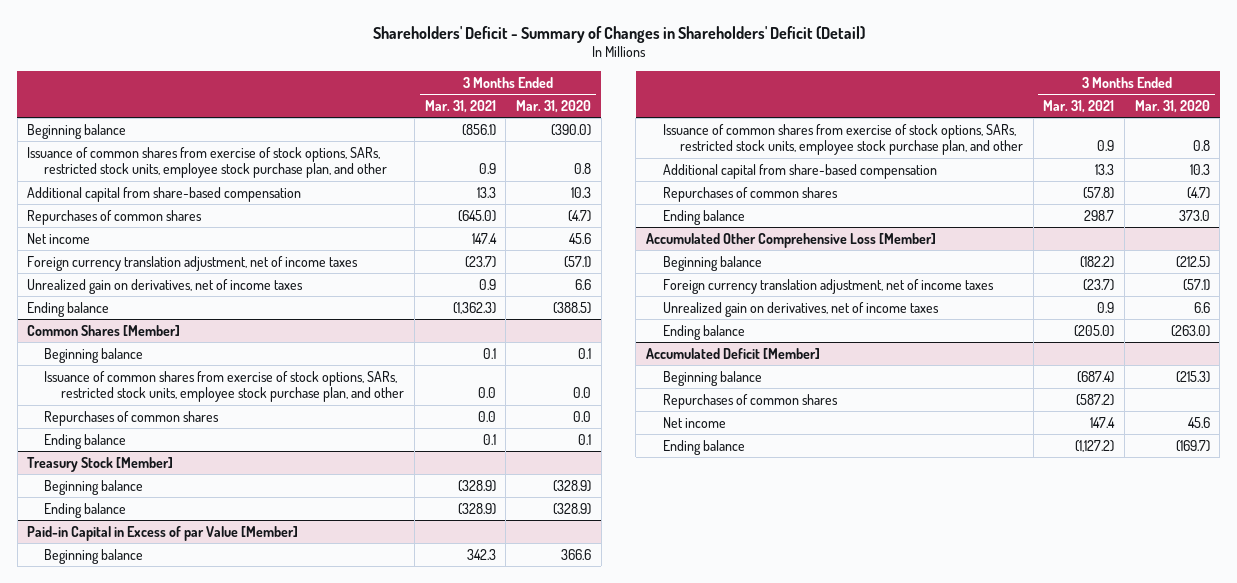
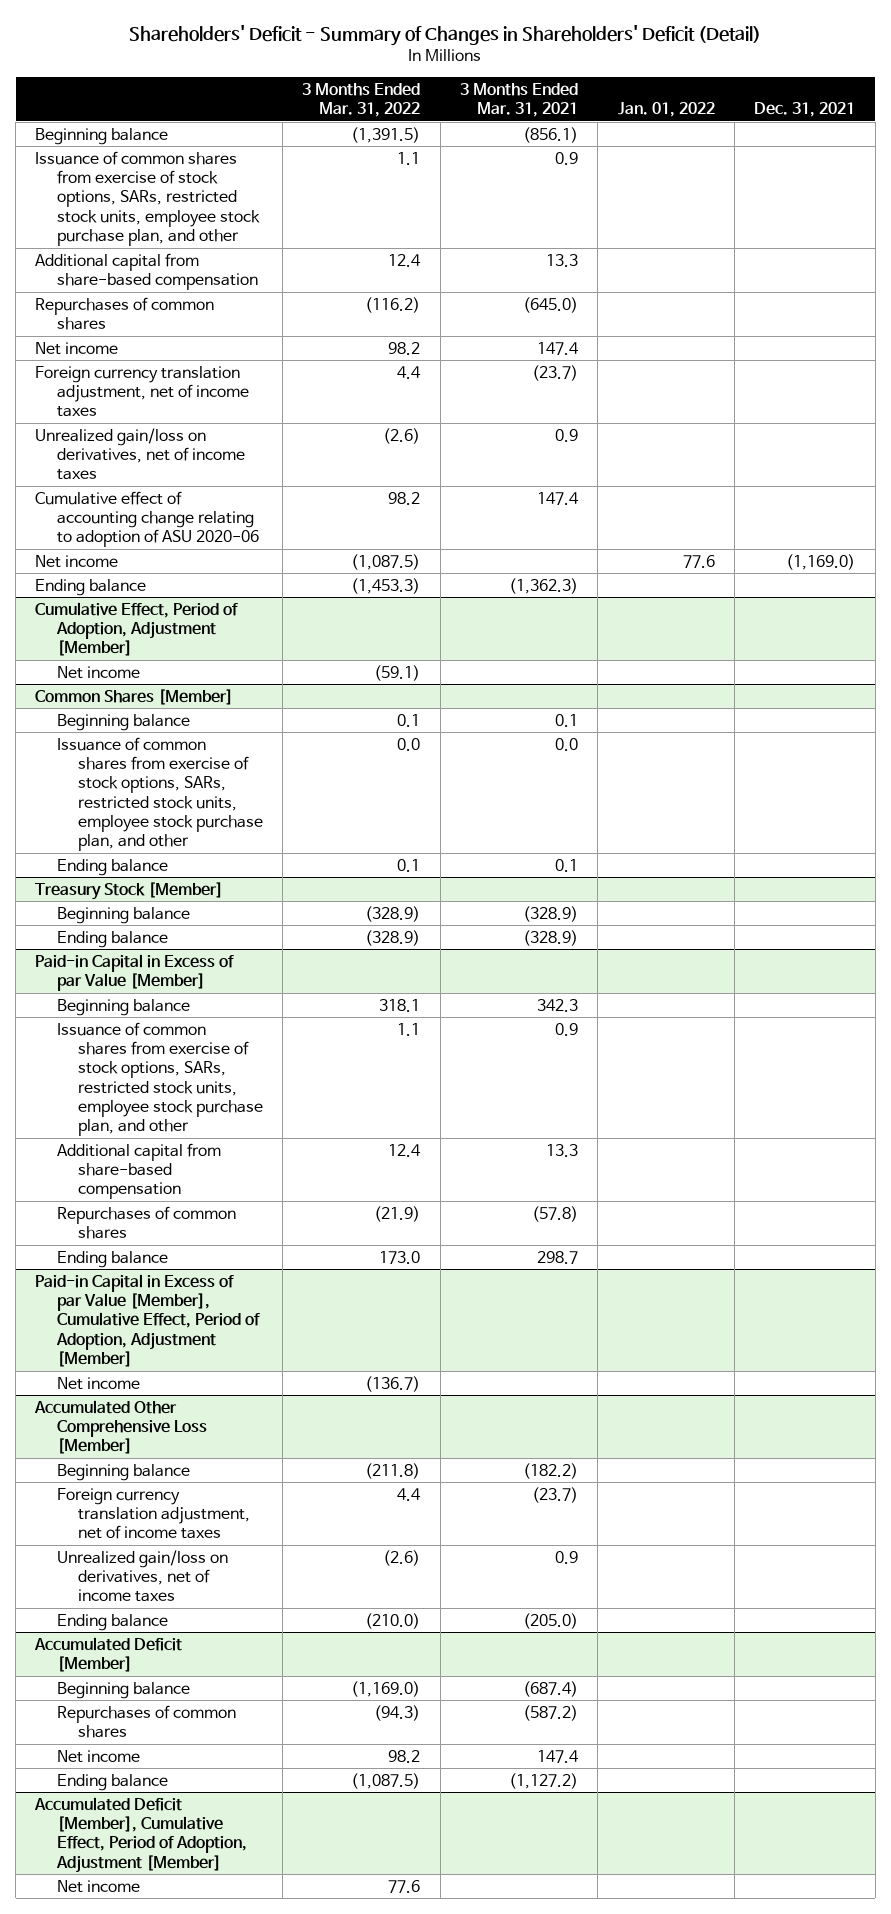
- | 3 Months Ended Mar. 31, 2021 | 3 Months Ended Mar. 31, 2020
+ | 3 Months Ended Mar. 31, 2022 | 3 Months Ended Mar. 31, 2021 | Jan. 01, 2022 | Dec. 31, 2021
- Unrealized gain on derivatives, net of income taxes | 0.9 | 6.6
+ Unrealized gain/loss on derivatives, net of income taxes | (2.6) | 0.9 | |
+ Cumulative effect of accounting change relating to adoption of ASU 2020-06 | 98.2 | 147.4 | |
+ Net income | (1,087.5) | | 77.6 | (1,169.0)
+ Cumulative Effect, Period of Adoption, Adjustment [Member]
+ Net income | (59.1) | | |
@ Common Shares [Member]
- Repurchases of common shares | 0.0 | 0.0
+ Paid-in Capital in Excess of par Value [Member], Cumulative Effect, Period of Adoption, Adjustment [Member]
+ Net income | (136.7) | | |
@ Accumulated Other Comprehensive Loss [Member]
- Unrealized gain on derivatives, net of income taxes | 0.9 | 6.6
+ Unrealized gain/loss on derivatives, net of income taxes | (2.6) | 0.9 | |
+ Accumulated Deficit [Member], Cumulative Effect, Period of Adoption, Adjustment [Member]
+ Net income | 77.6 | | |

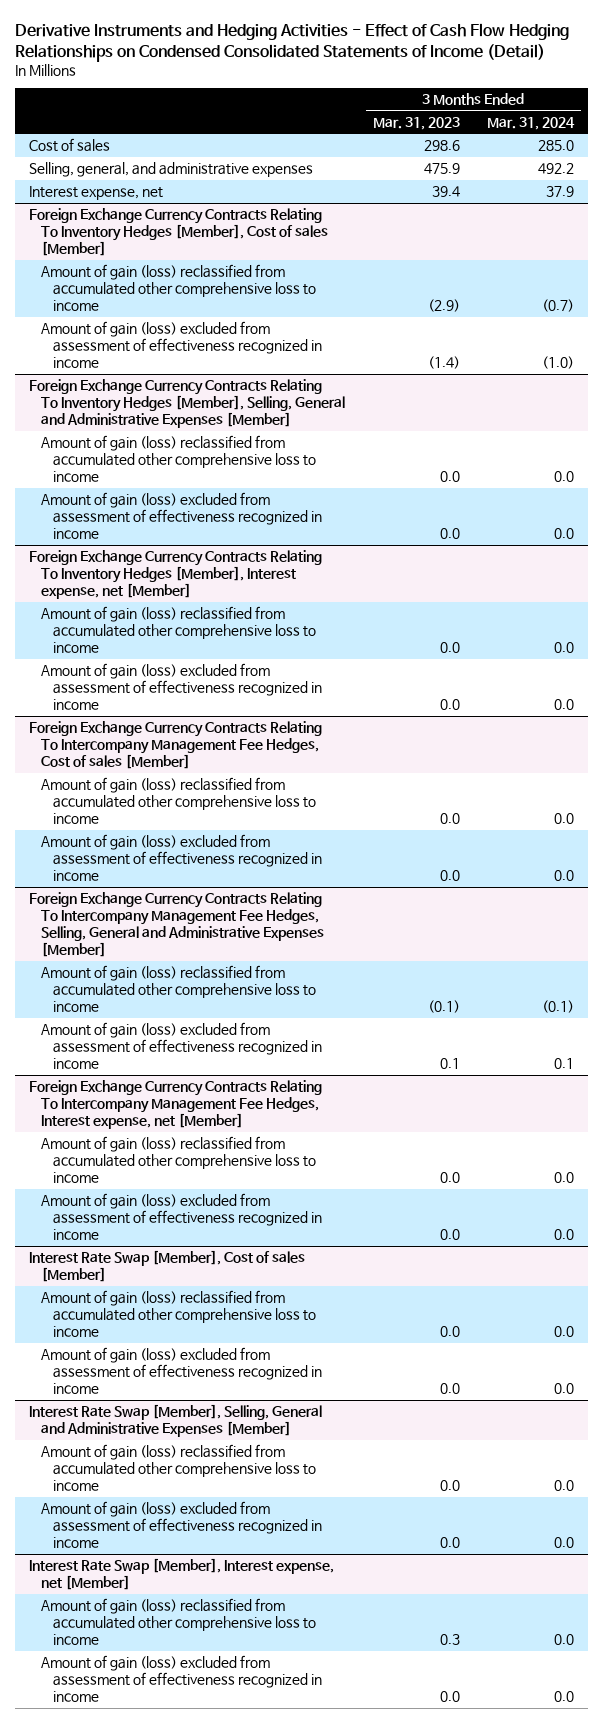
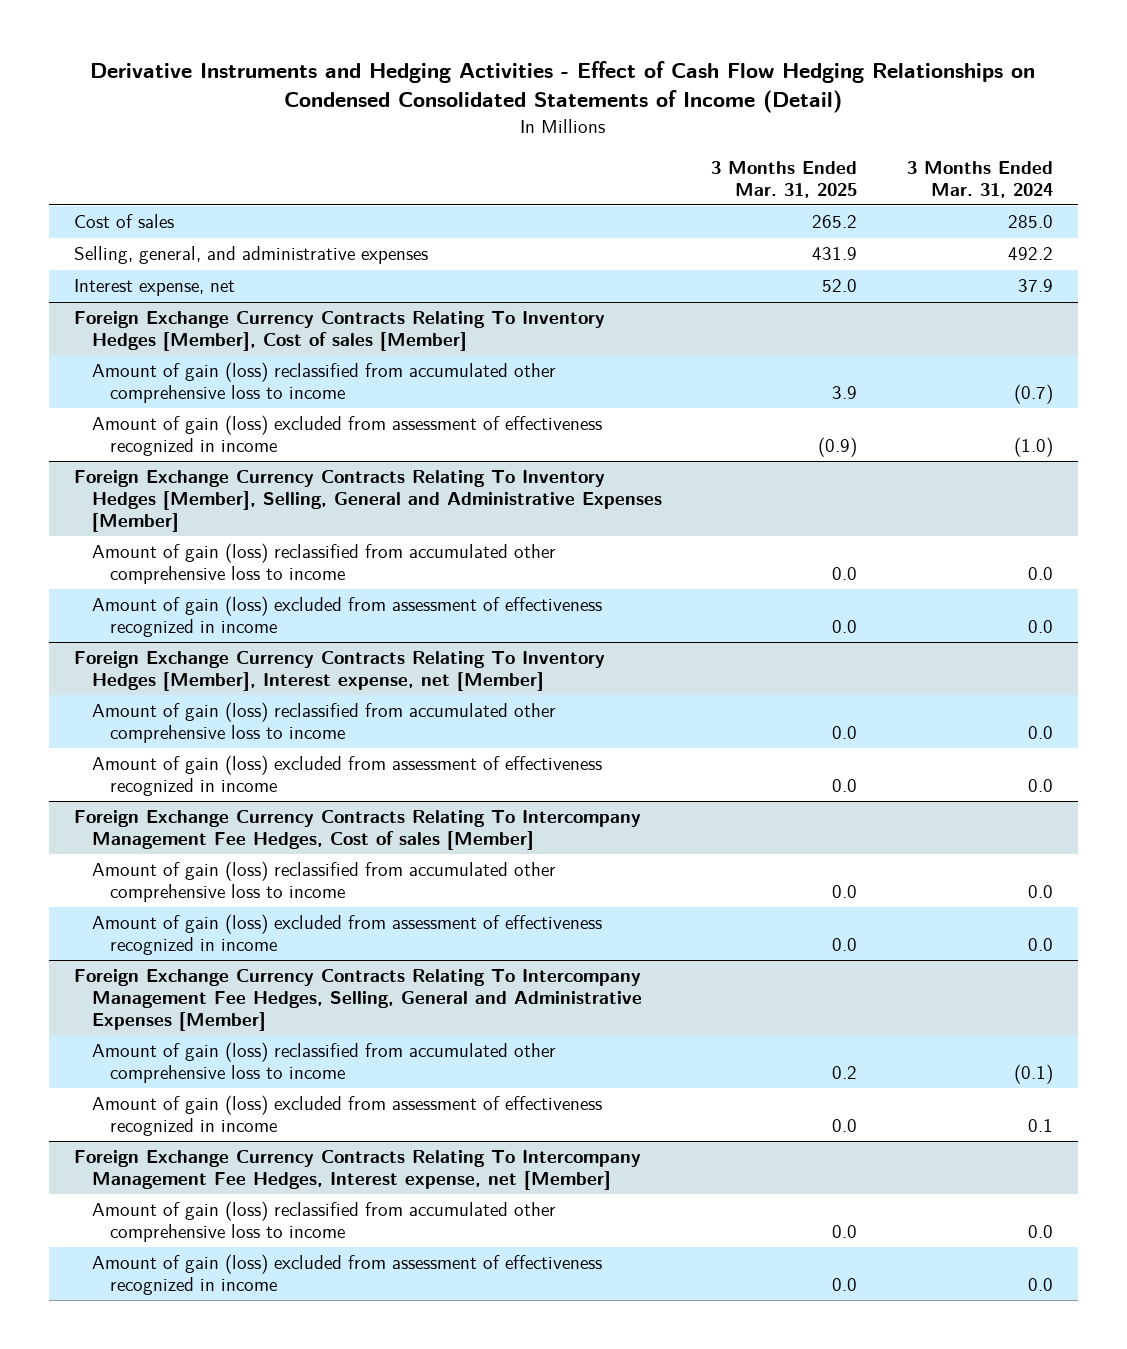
- | 3 Months Ended Mar. 31, 2023 | 3 Months Ended Mar. 31, 2024
+ | 3 Months Ended Mar. 31, 2025 | 3 Months Ended Mar. 31, 2024
- Interest Rate Swap [Member], Cost of sales [Member]
- Amount of gain (loss) reclassified from accumulated other comprehensive loss to income | 0.0 | 0.0
- Amount of gain (loss) excluded from assessment of effectiveness recognized in income | 0.0 | 0.0
- Interest Rate Swap [Member], Selling, General and Administrative Expenses [Member]
- Amount of gain (loss) reclassified from accumulated other comprehensive loss to income | 0.0 | 0.0
- Amount of gain (loss) excluded from assessment of effectiveness recognized in income | 0.0 | 0.0
- Interest Rate Swap [Member], Interest expense, net [Member]
- Amount of gain (loss) reclassified from accumulated other comprehensive loss to income | 0.3 | 0.0
- Amount of gain (loss) excluded from assessment of effectiveness recognized in income | 0.0 | 0.0

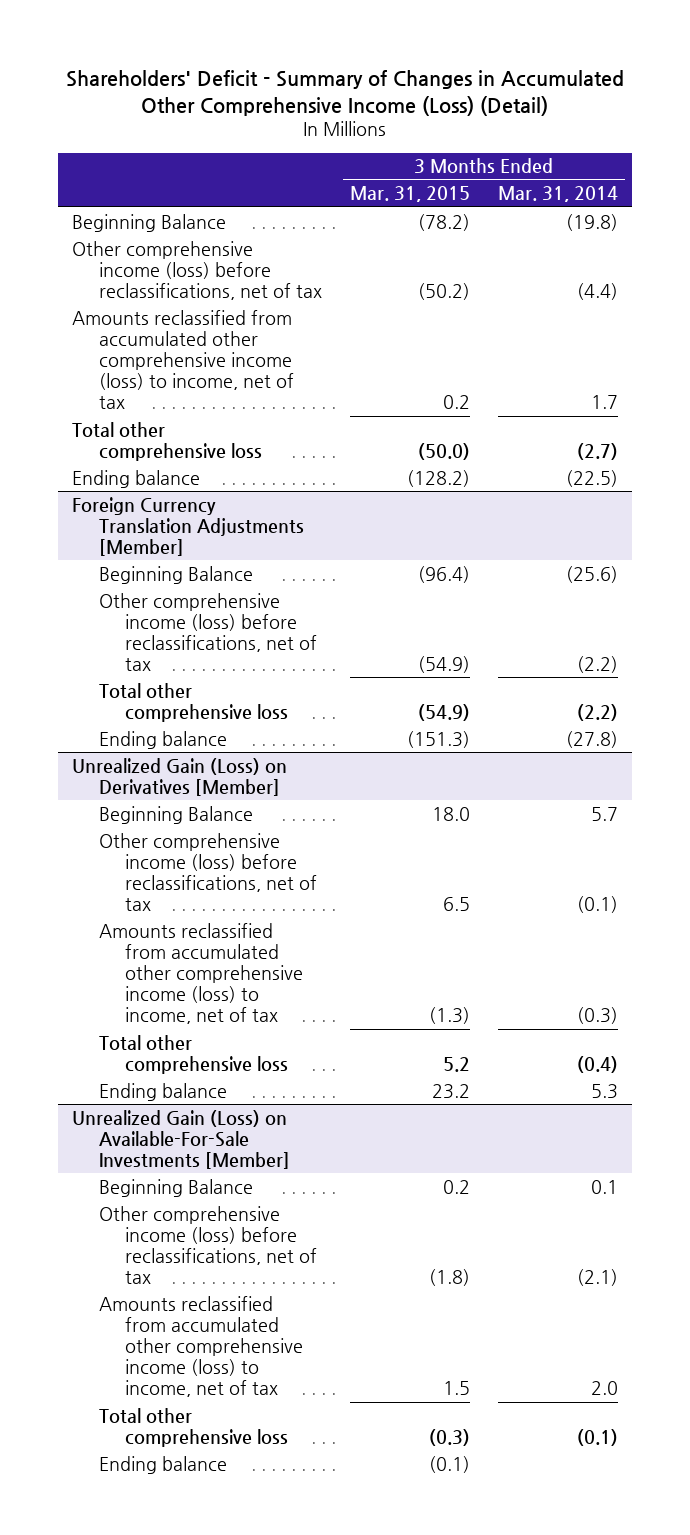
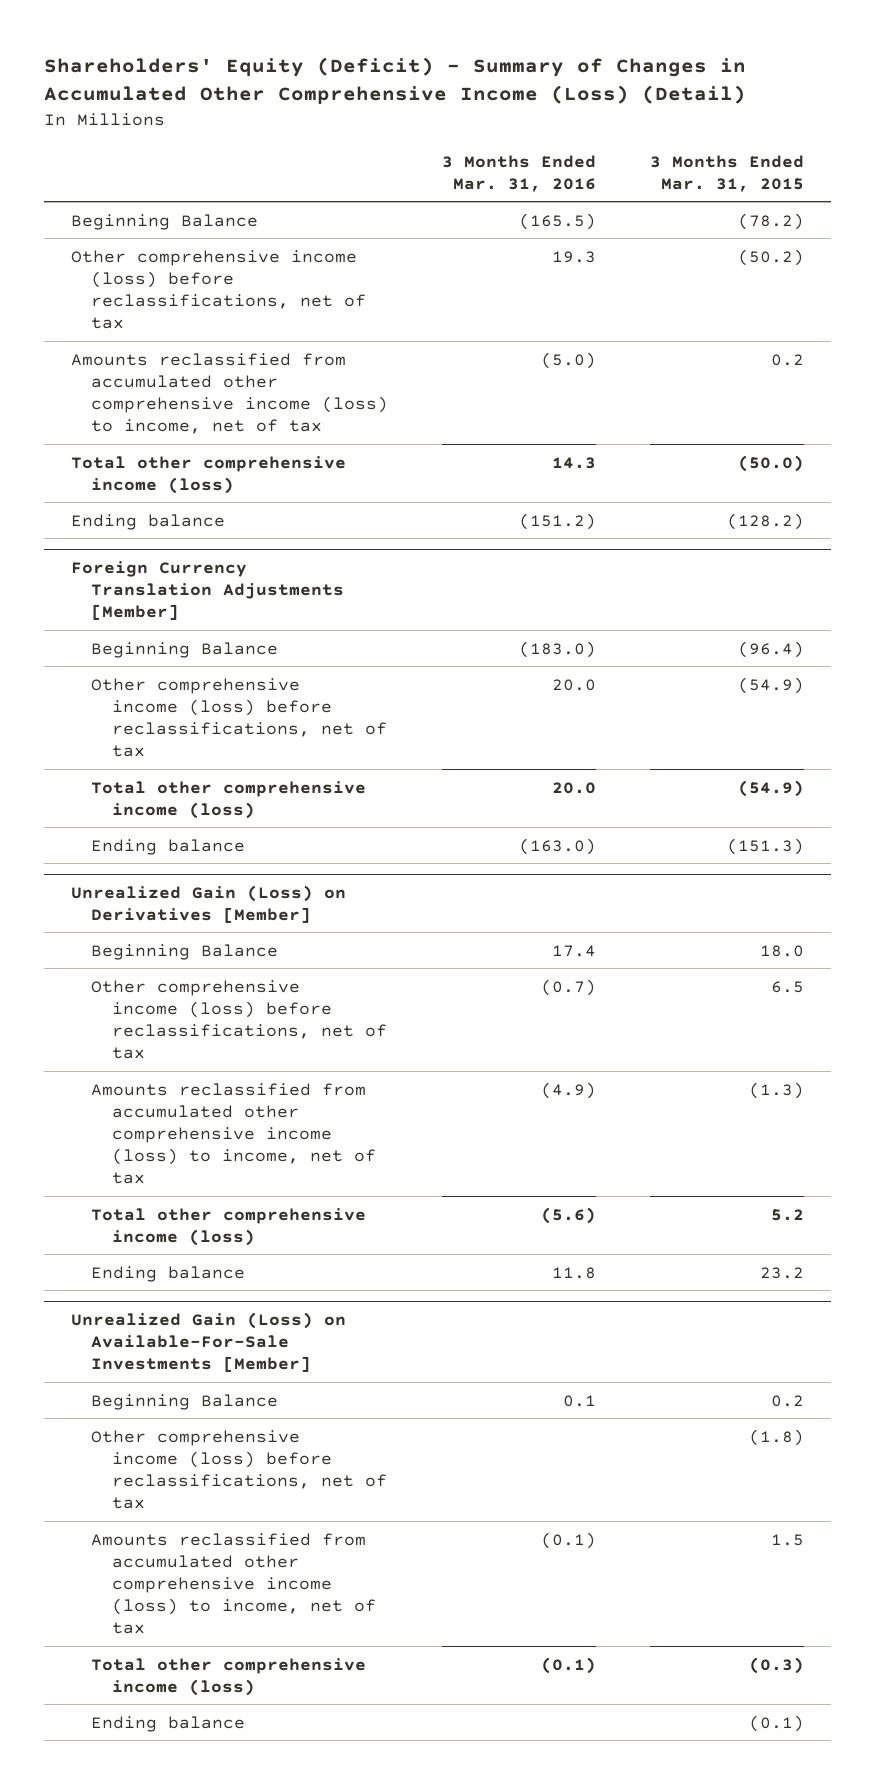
- Shareholders' Deficit - Summary of Changes in Accumulated Other Comprehensive Income (Loss) (Detail)
+ Shareholders' Equity (Deficit) - Summary of Changes in Accumulated Other Comprehensive Income (Loss) (Detail)
- | 3 Months Ended Mar. 31, 2015 | 3 Months Ended Mar. 31, 2014
+ | 3 Months Ended Mar. 31, 2016 | 3 Months Ended Mar. 31, 2015
- Total other comprehensive loss | (50.0) | (2.7)
+ Total other comprehensive income (loss) | 14.3 | (50.0)
@ Foreign Currency Translation Adjustments [Member]
- Total other comprehensive loss | (54.9) | (2.2)
+ Total other comprehensive income (loss) | 20.0 | (54.9)
@ Unrealized Gain (Loss) on Derivatives [Member]
- Total other comprehensive loss | 5.2 | (0.4)
+ Total other comprehensive income (loss) | (5.6) | 5.2
@ Unrealized Gain (Loss) on Available-For-Sale Investments [Member]
- Total other comprehensive loss | (0.3) | (0.1)
+ Total other comprehensive income (loss) | (0.1) | (0.3)

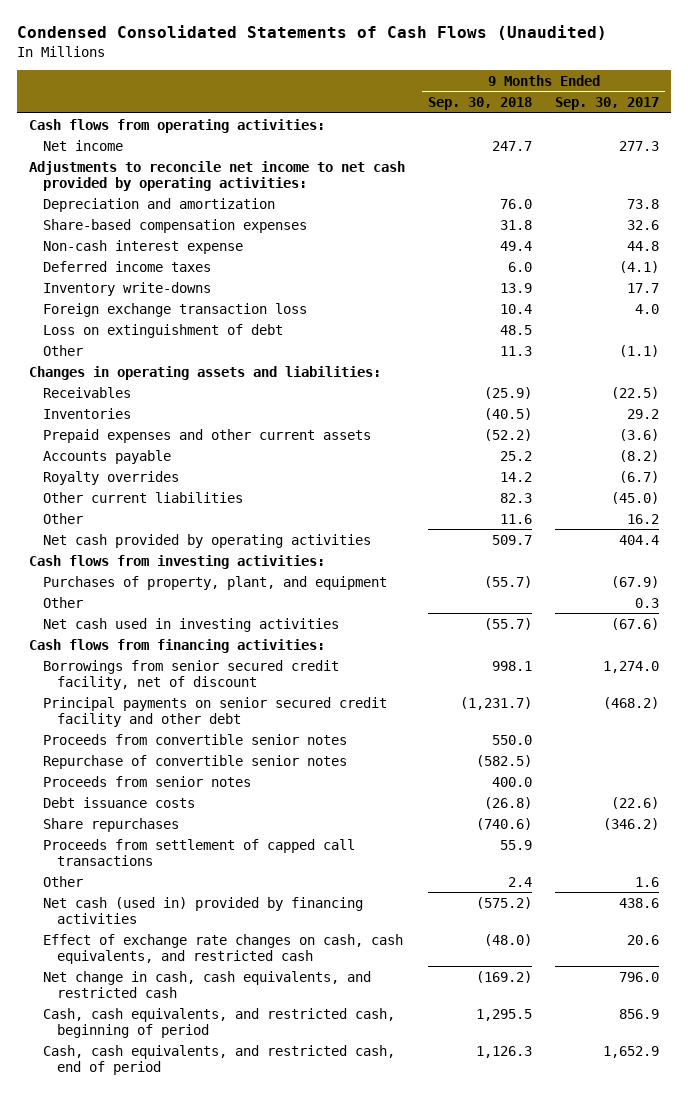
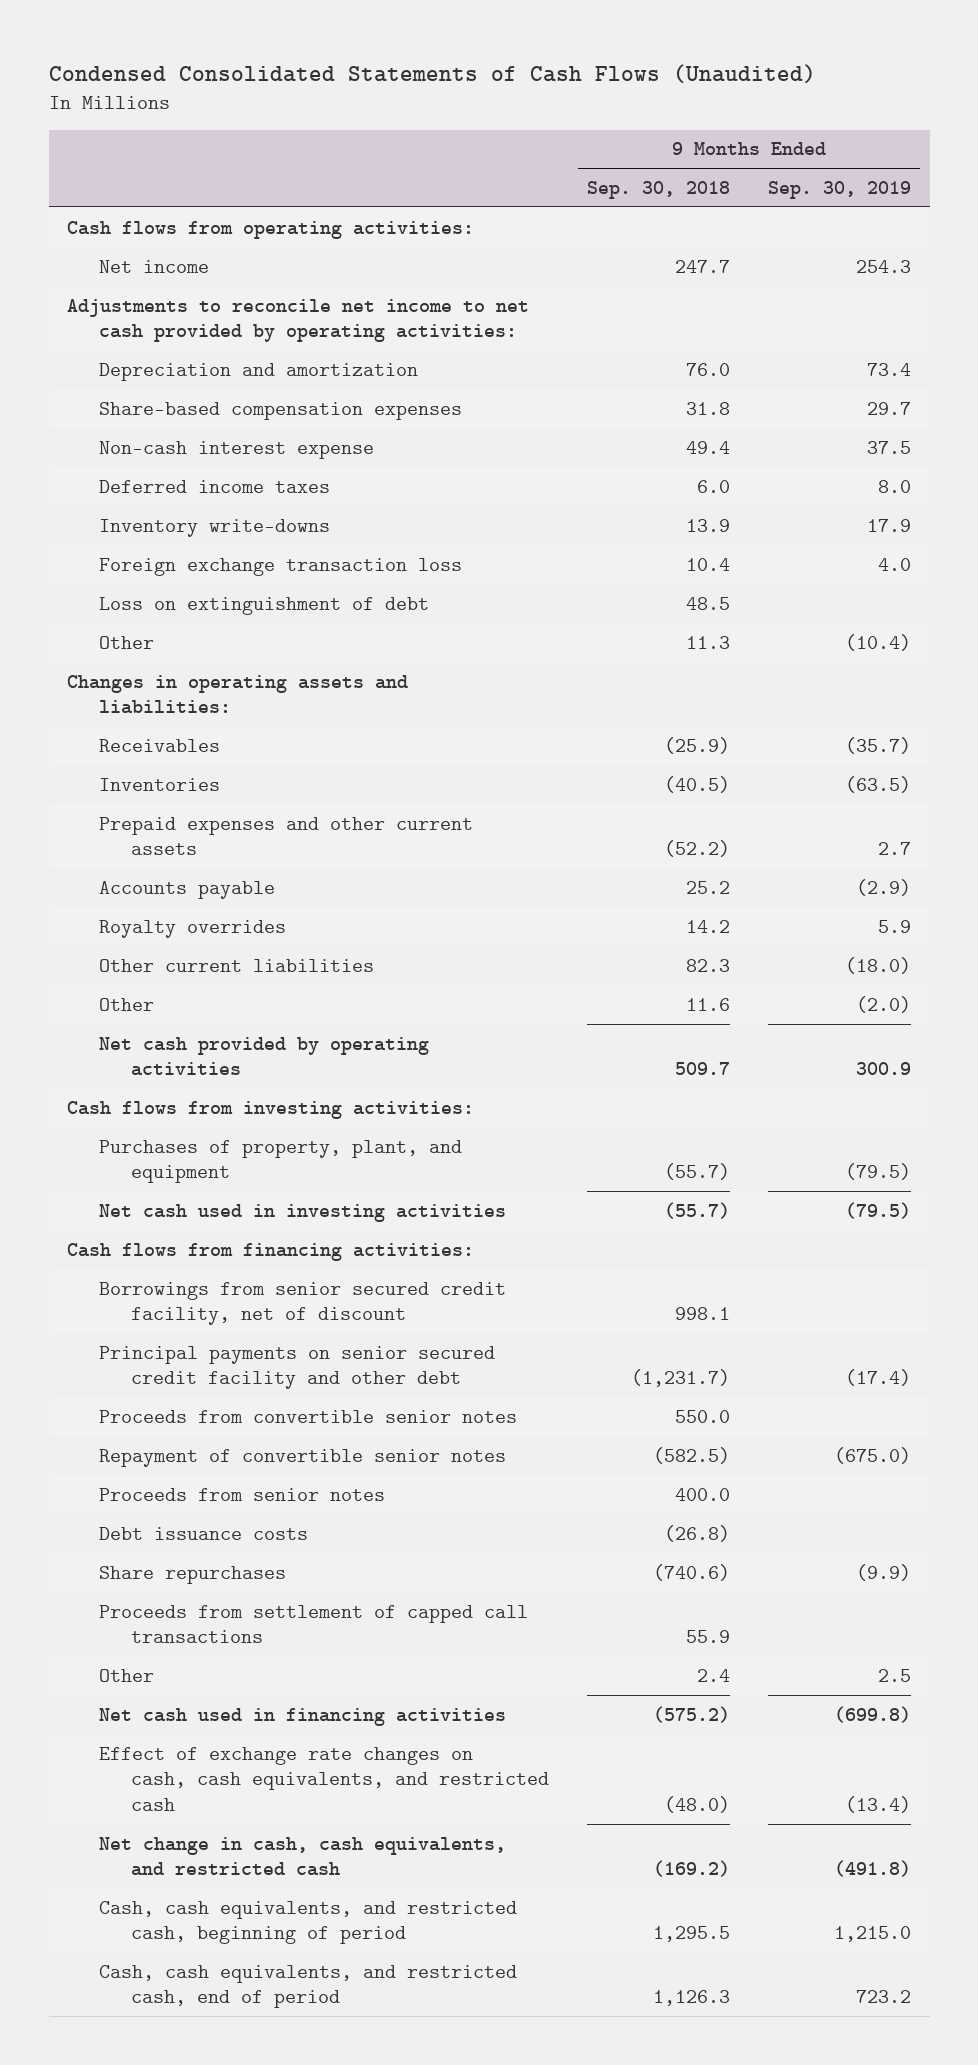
- | 9 Months Ended Sep. 30, 2018 | 9 Months Ended Sep. 30, 2017
+ | 9 Months Ended Sep. 30, 2018 | 9 Months Ended Sep. 30, 2019
- Other | | 0.3
- Repurchase of convertible senior notes | (582.5) |
+ Repayment of convertible senior notes | (582.5) | (675.0)
- Net cash (used in) provided by financing activities | (575.2) | 438.6
+ Net cash used in financing activities | (575.2) | (699.8)

